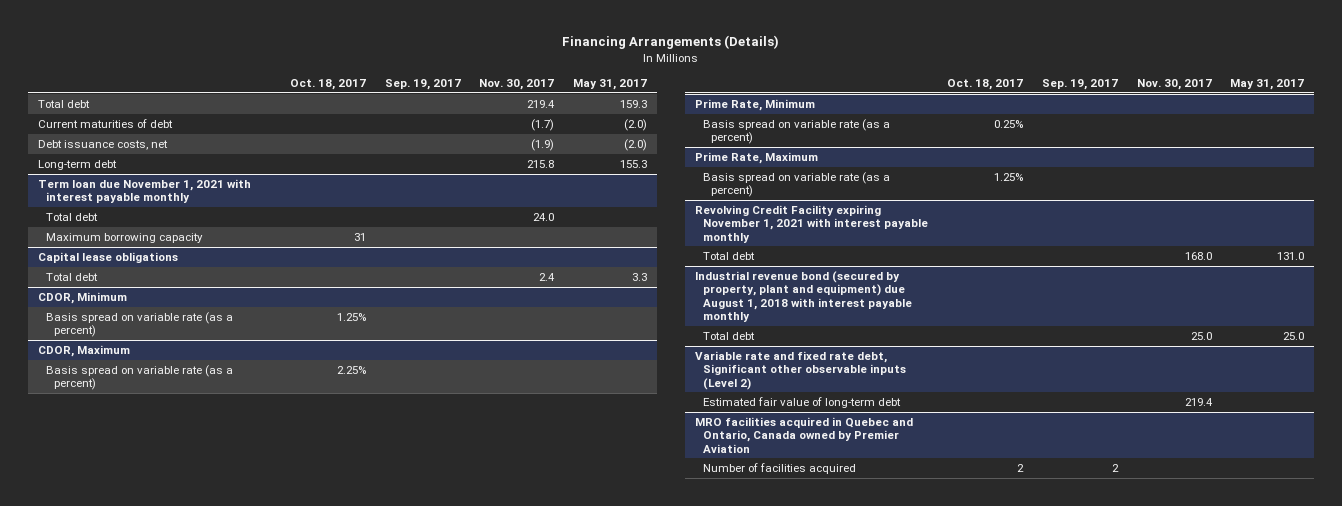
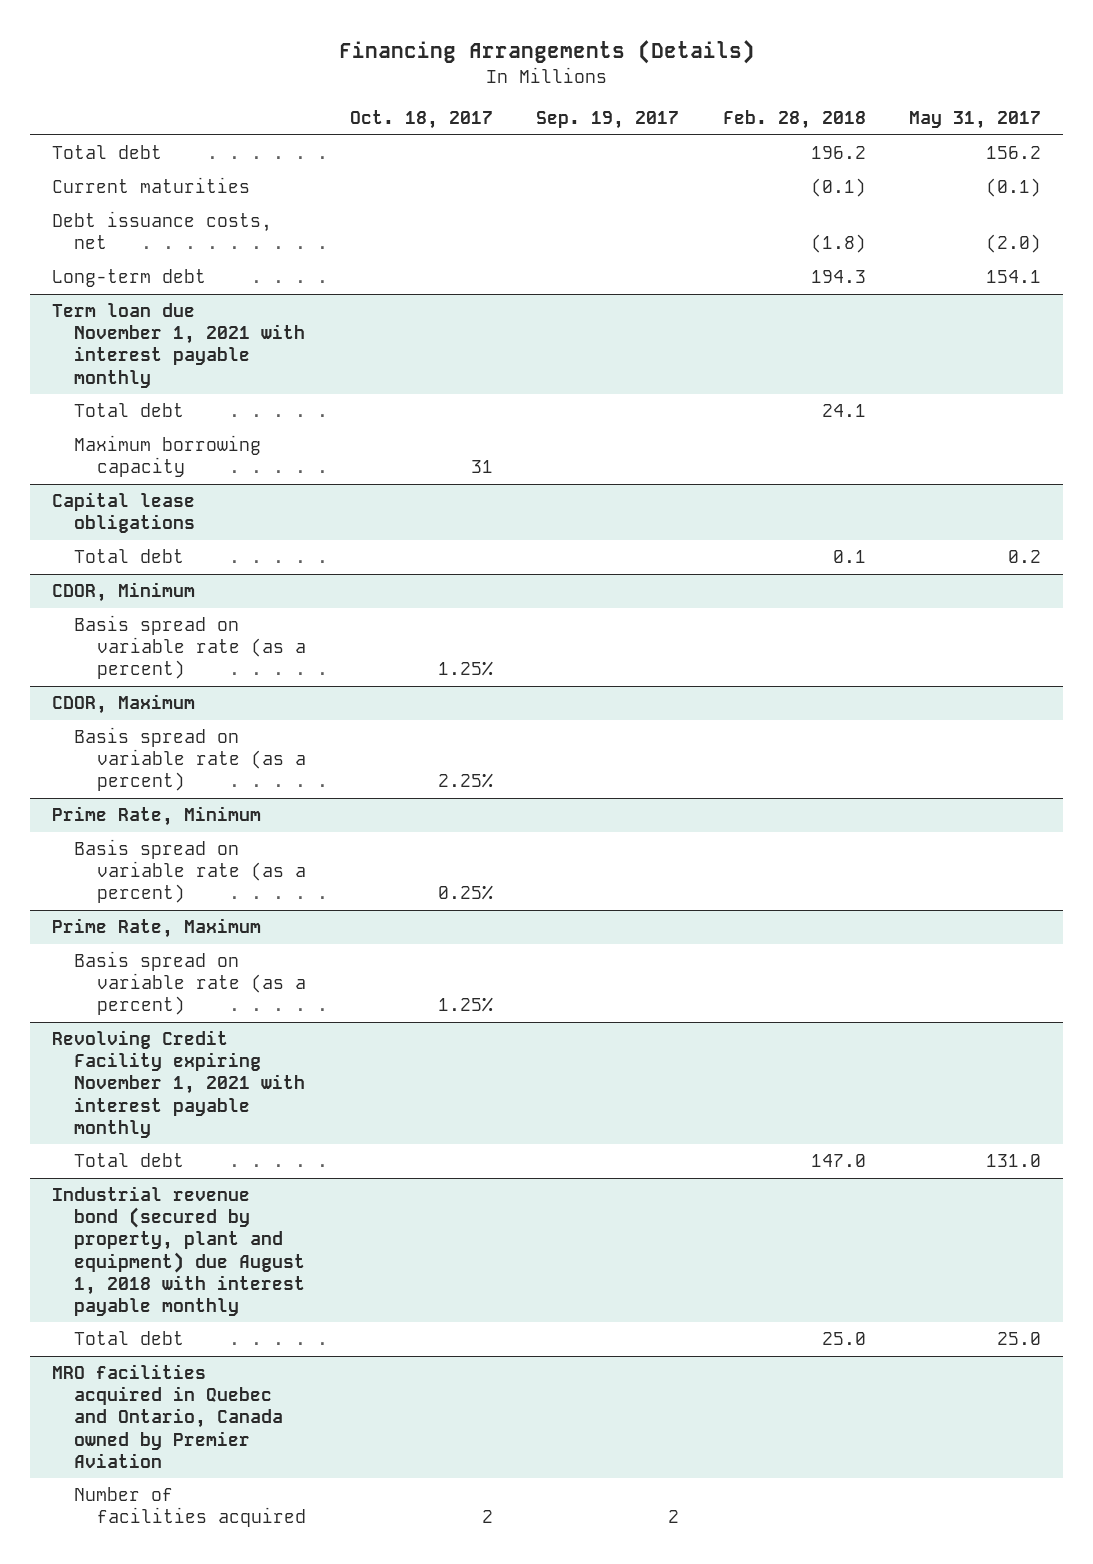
- | Oct. 18, 2017 | Sep. 19, 2017 | Nov. 30, 2017 | May 31, 2017
+ | Oct. 18, 2017 | Sep. 19, 2017 | Feb. 28, 2018 | May 31, 2017
- Total debt | | | 219.4 | 159.3
- Current maturities of debt | | | (1.7) | (2.0)
+ Total debt | | | 196.2 | 156.2
+ Current maturities | | | (0.1) | (0.1)
- Long-term debt | | | 215.8 | 155.3
+ Long-term debt | | | 194.3 | 154.1
@ Capital lease obligations
- Total debt | | | 2.4 | 3.3
+ Total debt | | | 0.1 | 0.2
- Variable rate and fixed rate debt, Significant other observable inputs (Level 2)
- Estimated fair value of long-term debt | | | 219.4 |

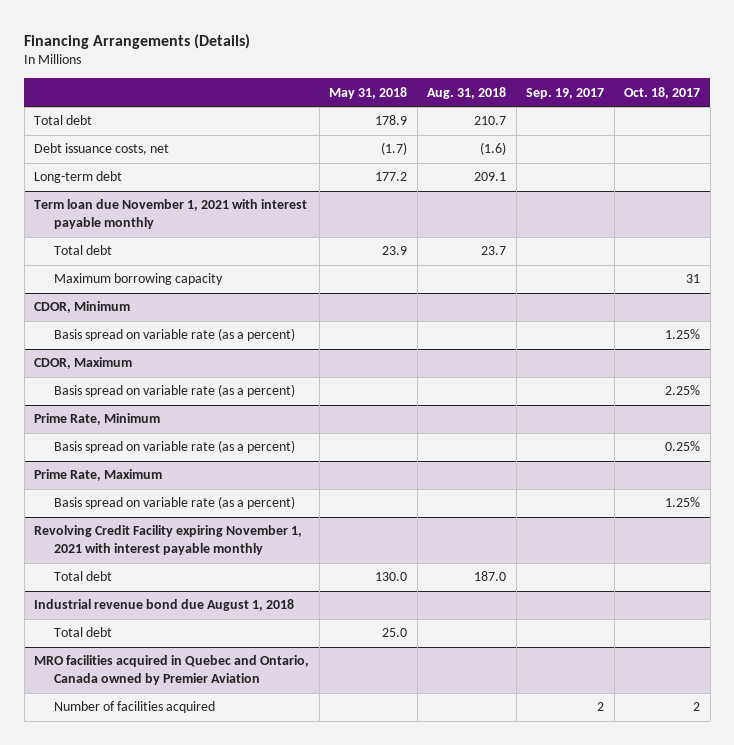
- | Oct. 18, 2017 | Sep. 19, 2017 | Feb. 28, 2018 | May 31, 2017
+ | May 31, 2018 | Aug. 31, 2018 | Sep. 19, 2017 | Oct. 18, 2017
- Current maturities | | | (0.1) | (0.1)
- Capital lease obligations
- Total debt | | | 0.1 | 0.2
- Industrial revenue bond (secured by property, plant and equipment) due August 1, 2018 with interest payable monthly
+ Industrial revenue bond due August 1, 2018

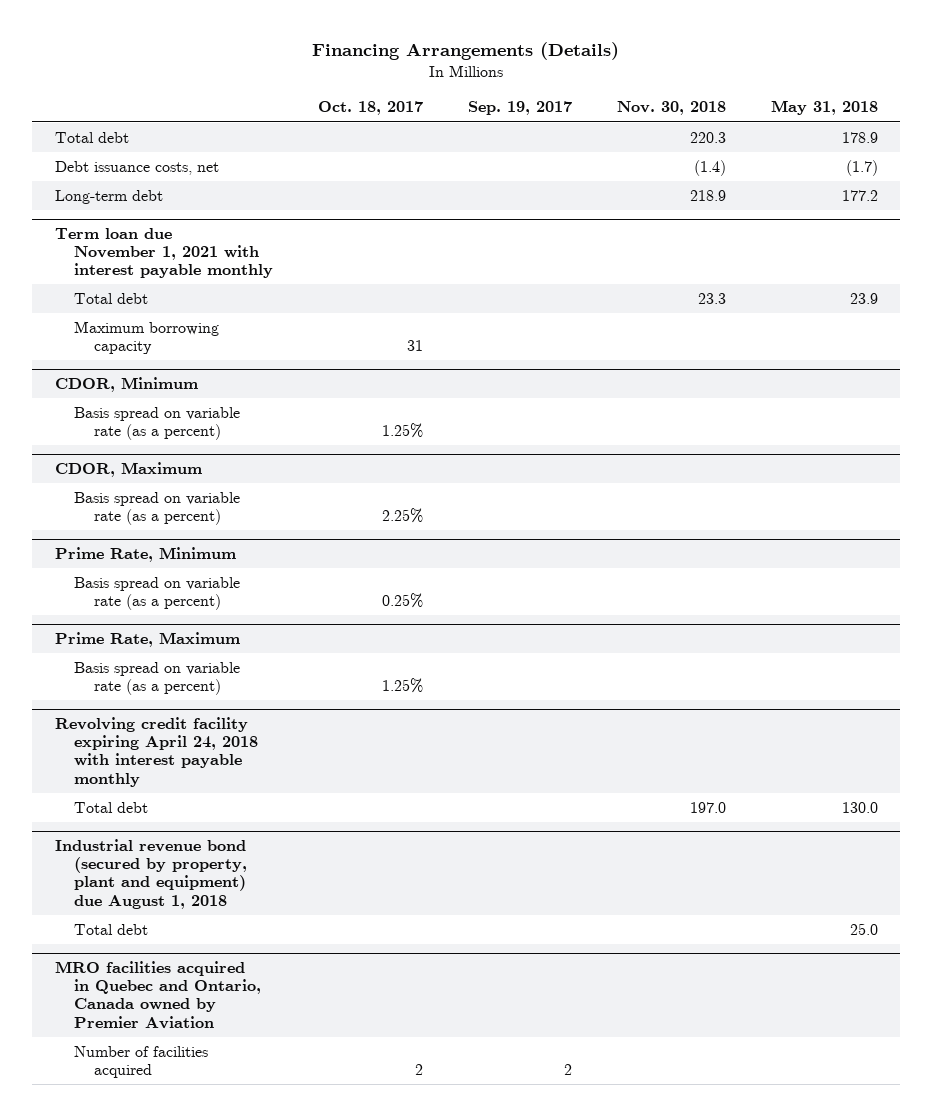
- | May 31, 2018 | Aug. 31, 2018 | Sep. 19, 2017 | Oct. 18, 2017
+ | Oct. 18, 2017 | Sep. 19, 2017 | Nov. 30, 2018 | May 31, 2018
- Revolving Credit Facility expiring November 1, 2021 with interest payable monthly
+ Revolving credit facility expiring April 24, 2018 with interest payable monthly
- Industrial revenue bond due August 1, 2018
+ Industrial revenue bond (secured by property, plant and equipment) due August 1, 2018

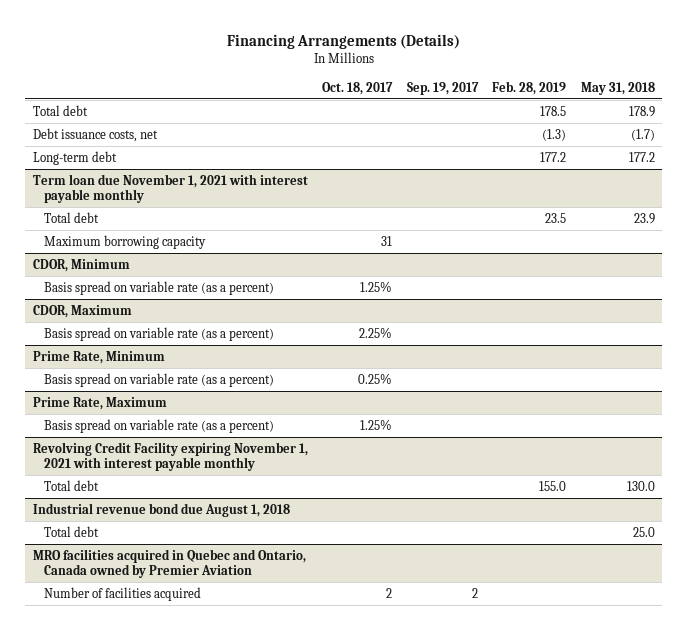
- | Oct. 18, 2017 | Sep. 19, 2017 | Nov. 30, 2018 | May 31, 2018
+ | Oct. 18, 2017 | Sep. 19, 2017 | Feb. 28, 2019 | May 31, 2018
- Revolving credit facility expiring April 24, 2018 with interest payable monthly
+ Revolving Credit Facility expiring November 1, 2021 with interest payable monthly
- Industrial revenue bond (secured by property, plant and equipment) due August 1, 2018
+ Industrial revenue bond due August 1, 2018

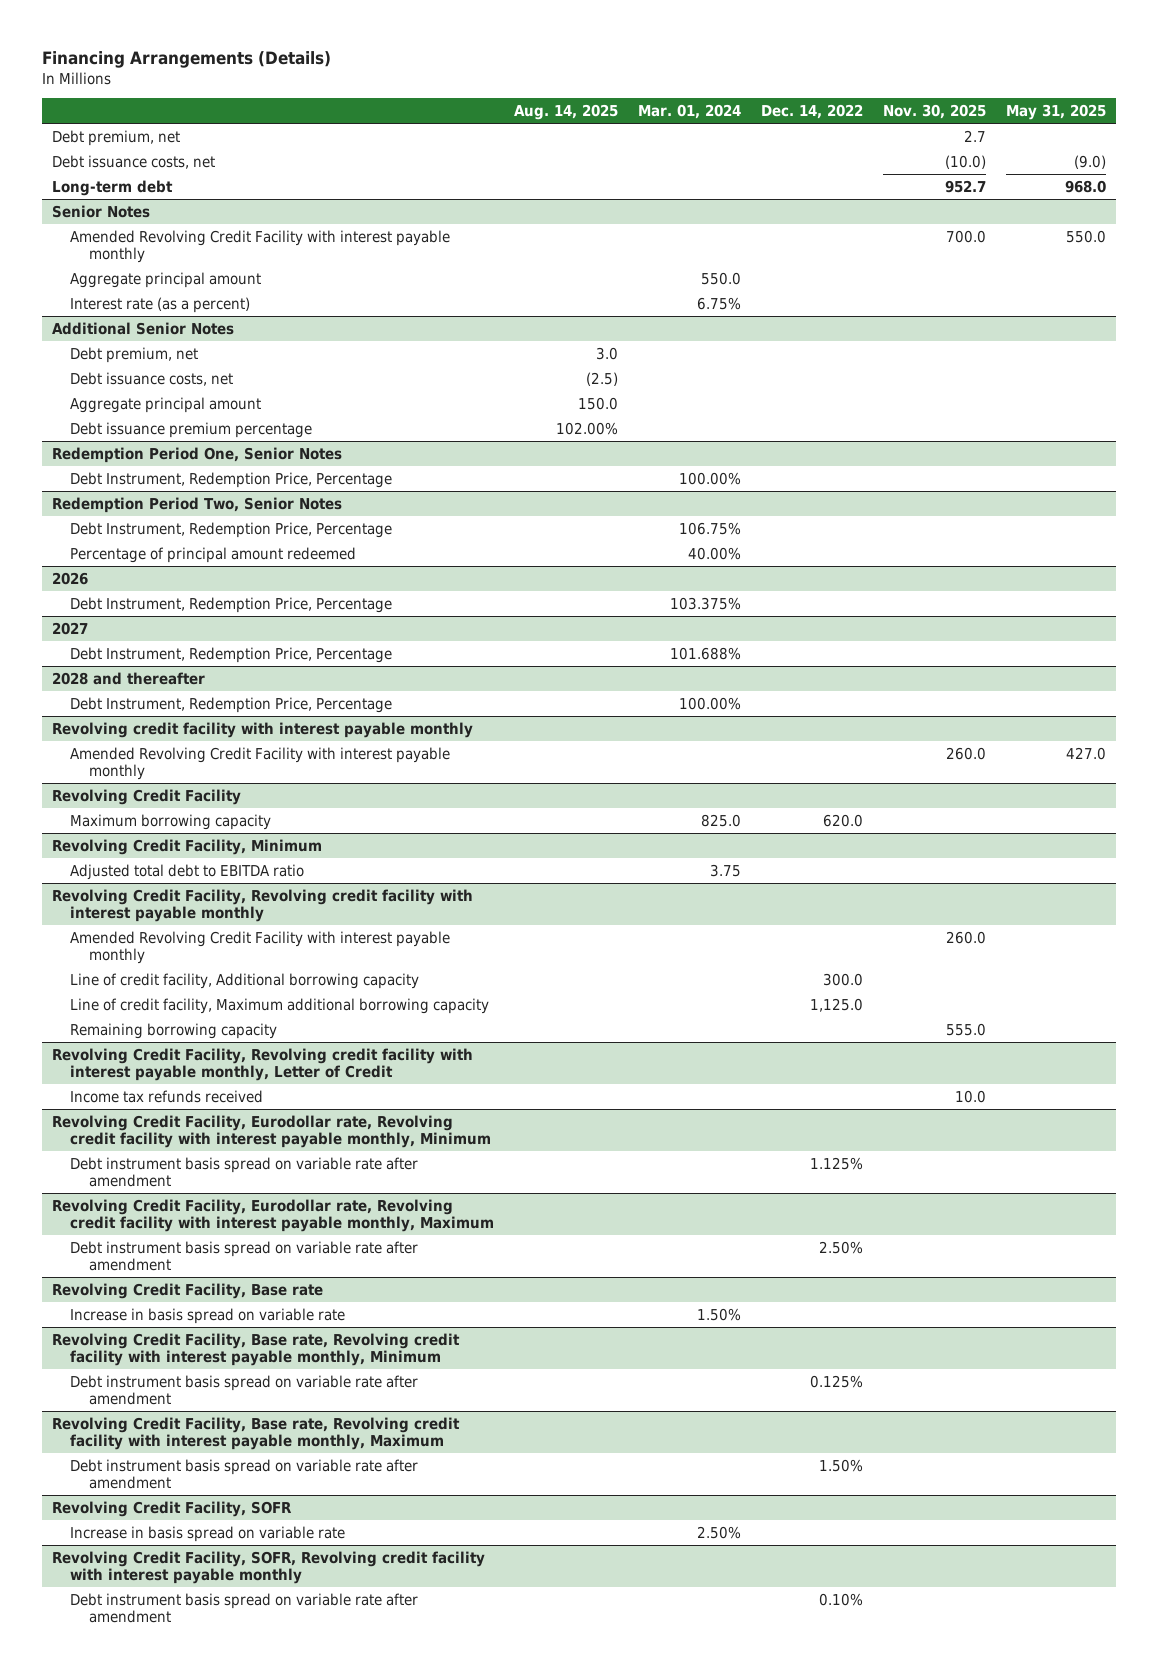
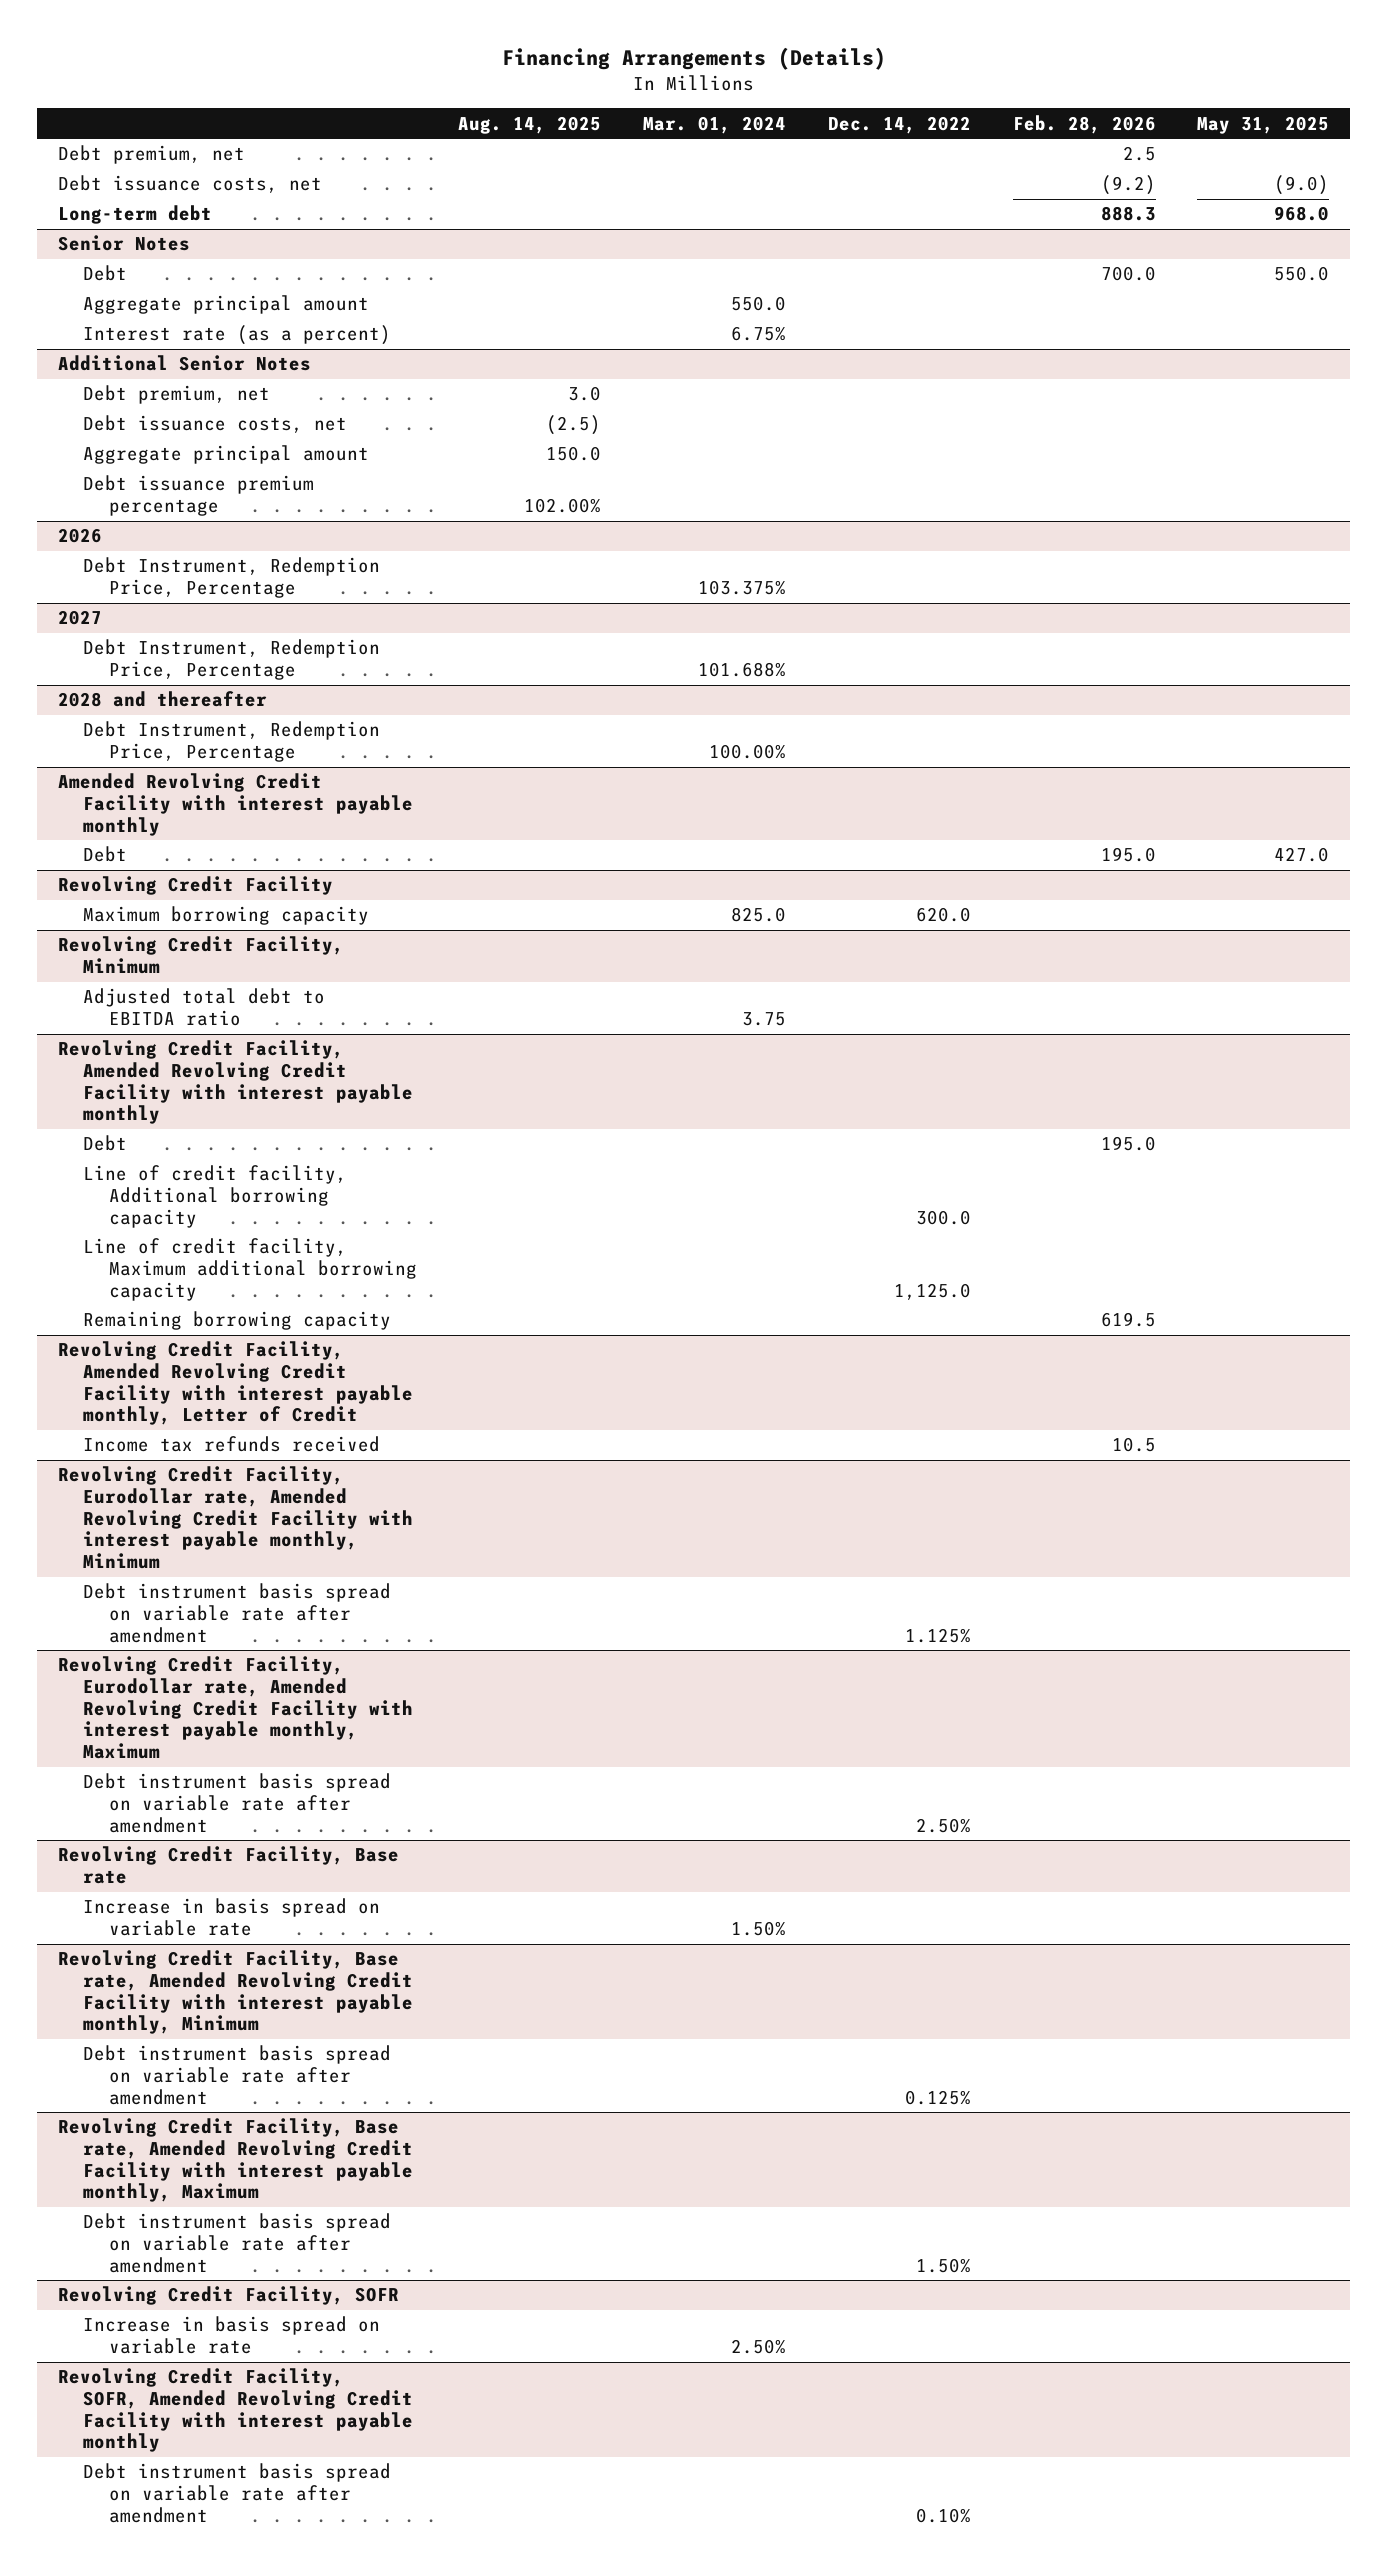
- | Aug. 14, 2025 | Mar. 01, 2024 | Dec. 14, 2022 | Nov. 30, 2025 | May 31, 2025
+ | Aug. 14, 2025 | Mar. 01, 2024 | Dec. 14, 2022 | Feb. 28, 2026 | May 31, 2025
@ Senior Notes
- Amended Revolving Credit Facility with interest payable monthly | | | | 700.0 | 550.0
+ Debt | | | | 700.0 | 550.0
- Redemption Period One, Senior Notes
- Debt Instrument, Redemption Price, Percentage | | 100.00% | | |
- Redemption Period Two, Senior Notes
- Debt Instrument, Redemption Price, Percentage | | 106.75% | | |
- Percentage of principal amount redeemed | | 40.00% | | |
- Revolving credit facility with interest payable monthly
- Amended Revolving Credit Facility with interest payable monthly | | | | 260.0 | 427.0
+ Amended Revolving Credit Facility with interest payable monthly
+ Debt | | | | 195.0 | 427.0
- Revolving Credit Facility, Revolving credit facility with interest payable monthly
- Amended Revolving Credit Facility with interest payable monthly | | | | 260.0 |
+ Revolving Credit Facility, Amended Revolving Credit Facility with interest payable monthly
+ Debt | | | | 195.0 |
- Revolving Credit Facility, Revolving credit facility with interest payable monthly, Letter of Credit
+ Revolving Credit Facility, Amended Revolving Credit Facility with interest payable monthly, Letter of Credit
- Revolving Credit Facility, Eurodollar rate, Revolving credit facility with interest payable monthly, Minimum
+ Revolving Credit Facility, Eurodollar rate, Amended Revolving Credit Facility with interest payable monthly, Minimum
- Revolving Credit Facility, Eurodollar rate, Revolving credit facility with interest payable monthly, Maximum
+ Revolving Credit Facility, Eurodollar rate, Amended Revolving Credit Facility with interest payable monthly, Maximum
- Revolving Credit Facility, Base rate, Revolving credit facility with interest payable monthly, Minimum
+ Revolving Credit Facility, Base rate, Amended Revolving Credit Facility with interest payable monthly, Minimum
- Revolving Credit Facility, Base rate, Revolving credit facility with interest payable monthly, Maximum
+ Revolving Credit Facility, Base rate, Amended Revolving Credit Facility with interest payable monthly, Maximum
- Revolving Credit Facility, SOFR, Revolving credit facility with interest payable monthly
+ Revolving Credit Facility, SOFR, Amended Revolving Credit Facility with interest payable monthly

